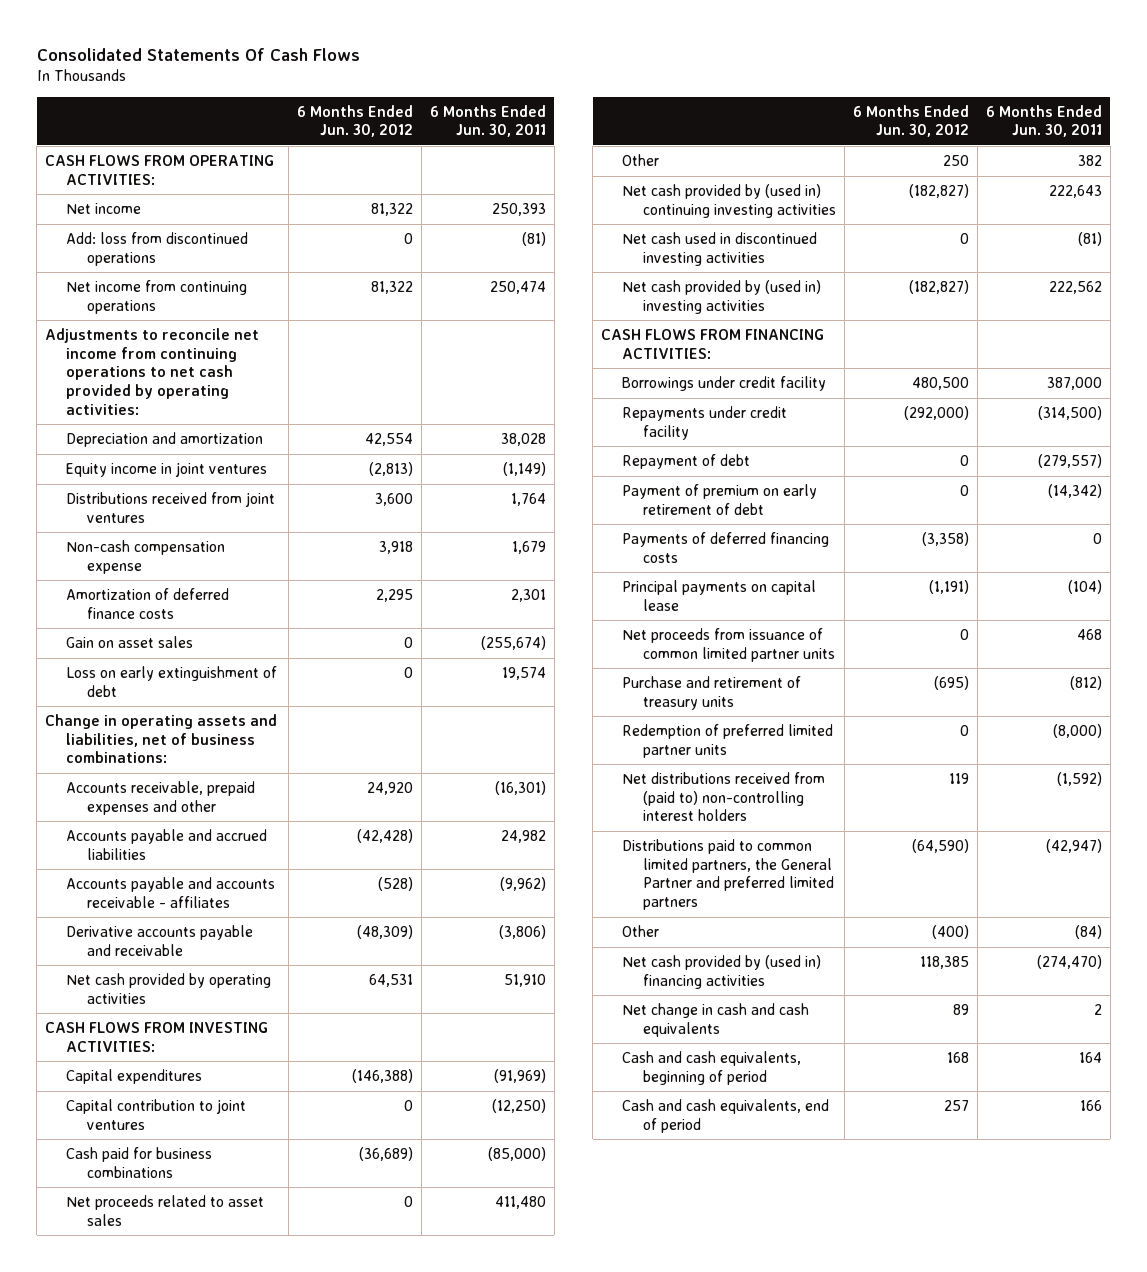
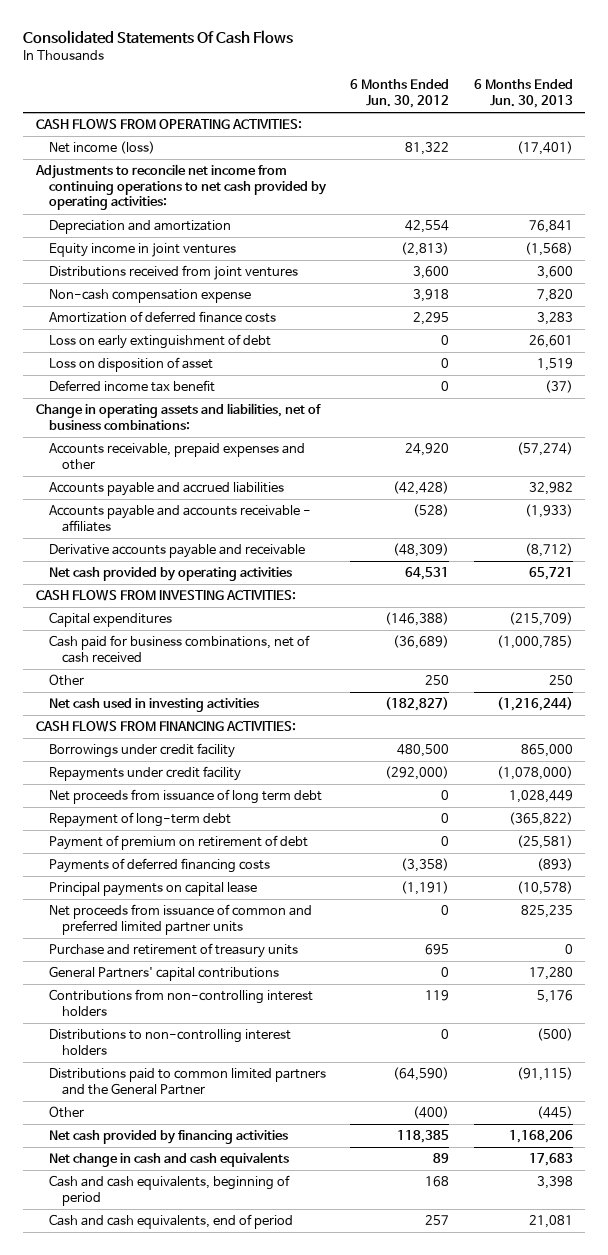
- | 6 Months Ended Jun. 30, 2012 | 6 Months Ended Jun. 30, 2011
+ | 6 Months Ended Jun. 30, 2012 | 6 Months Ended Jun. 30, 2013
- Net income | 81,322 | 250,393
- Add: loss from discontinued operations | 0 | (81)
- Net income from continuing operations | 81,322 | 250,474
+ Net income (loss) | 81,322 | (17,401)
- Gain on asset sales | 0 | (255,674)
+ Loss on disposition of asset | 0 | 1,519
+ Deferred income tax benefit | 0 | (37)
- Capital contribution to joint ventures | 0 | (12,250)
- Cash paid for business combinations | (36,689) | (85,000)
- Net proceeds related to asset sales | 0 | 411,480
+ Cash paid for business combinations, net of cash received | (36,689) | (1,000,785)
- Net cash provided by (used in) continuing investing activities | (182,827) | 222,643
- Net cash used in discontinued investing activities | 0 | (81)
- Net cash provided by (used in) investing activities | (182,827) | 222,562
+ Net cash used in investing activities | (182,827) | (1,216,244)
- Repayment of debt | 0 | (279,557)
- Payment of premium on early retirement of debt | 0 | (14,342)
+ Net proceeds from issuance of long term debt | 0 | 1,028,449
+ Repayment of long-term debt | 0 | (365,822)
+ Payment of premium on retirement of debt | 0 | (25,581)
- Net proceeds from issuance of common limited partner units | 0 | 468
- Purchase and retirement of treasury units | (695) | (812)
- Redemption of preferred limited partner units | 0 | (8,000)
- Net distributions received from (paid to) non-controlling interest holders | 119 | (1,592)
- Distributions paid to common limited partners, the General Partner and preferred limited partners | (64,590) | (42,947)
+ Net proceeds from issuance of common and preferred limited partner units | 0 | 825,235
+ Purchase and retirement of treasury units | 695 | 0
+ General Partners' capital contributions | 0 | 17,280
+ Contributions from non-controlling interest holders | 119 | 5,176
+ Distributions to non-controlling interest holders | 0 | (500)
+ Distributions paid to common limited partners and the General Partner | (64,590) | (91,115)
- Net cash provided by (used in) financing activities | 118,385 | (274,470)
+ Net cash provided by financing activities | 118,385 | 1,168,206

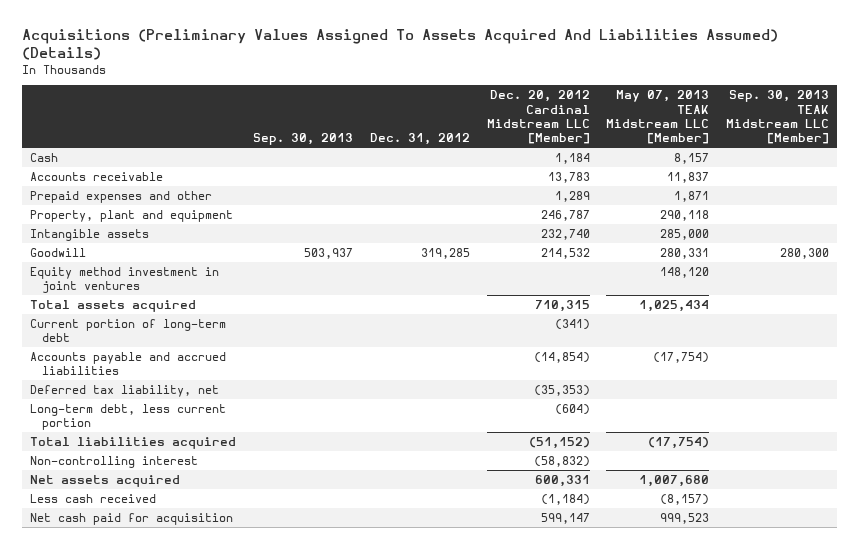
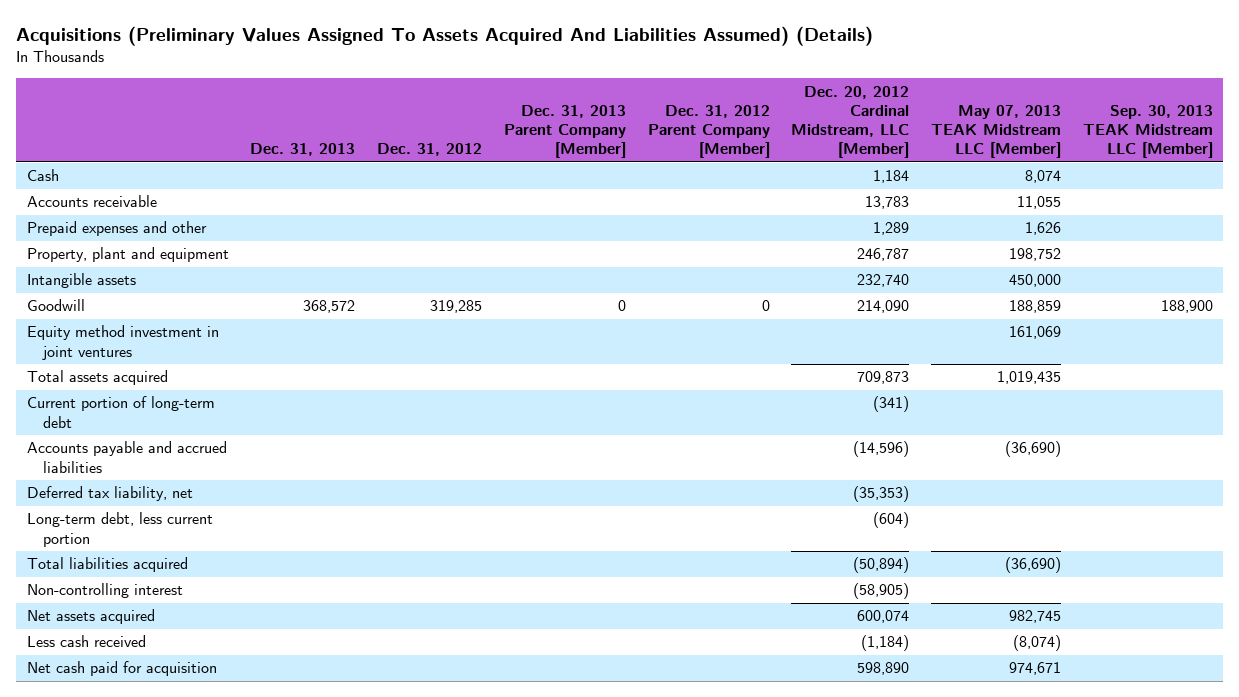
- | Sep. 30, 2013 | Dec. 31, 2012 | Dec. 20, 2012 Cardinal Midstream LLC [Member] | May 07, 2013 TEAK Midstream LLC [Member] | Sep. 30, 2013 TEAK Midstream LLC [Member]
+ | Dec. 31, 2013 | Dec. 31, 2012 | Dec. 31, 2013 Parent Company [Member] | Dec. 31, 2012 Parent Company [Member] | Dec. 20, 2012 Cardinal Midstream, LLC [Member] | May 07, 2013 TEAK Midstream LLC [Member] | Sep. 30, 2013 TEAK Midstream LLC [Member]
- Cash | | | 1,184 | 8,157 |
- Accounts receivable | | | 13,783 | 11,837 |
- Prepaid expenses and other | | | 1,289 | 1,871 |
- Property, plant and equipment | | | 246,787 | 290,118 |
- Intangible assets | | | 232,740 | 285,000 |
- Goodwill | 503,937 | 319,285 | 214,532 | 280,331 | 280,300
- Equity method investment in joint ventures | | | | 148,120 |
- Total assets acquired | | | 710,315 | 1,025,434 |
+ Cash | | | | | 1,184 | 8,074 |
+ Accounts receivable | | | | | 13,783 | 11,055 |
+ Prepaid expenses and other | | | | | 1,289 | 1,626 |
+ Property, plant and equipment | | | | | 246,787 | 198,752 |
+ Intangible assets | | | | | 232,740 | 450,000 |
+ Goodwill | 368,572 | 319,285 | 0 | 0 | 214,090 | 188,859 | 188,900
+ Equity method investment in joint ventures | | | | | | 161,069 |
+ Total assets acquired | | | | | 709,873 | 1,019,435 |
- Accounts payable and accrued liabilities | | | (14,854) | (17,754) |
+ Accounts payable and accrued liabilities | | | | | (14,596) | (36,690) |
- Total liabilities acquired | | | (51,152) | (17,754) |
+ Total liabilities acquired | | | | | (50,894) | (36,690) |
- Net assets acquired | | | 600,331 | 1,007,680 |
- Less cash received | | | (1,184) | (8,157) |
- Net cash paid for acquisition | | | 599,147 | 999,523 |
+ Net assets acquired | | | | | 600,074 | 982,745 |
+ Less cash received | | | | | (1,184) | (8,074) |
+ Net cash paid for acquisition | | | | | 598,890 | 974,671 |

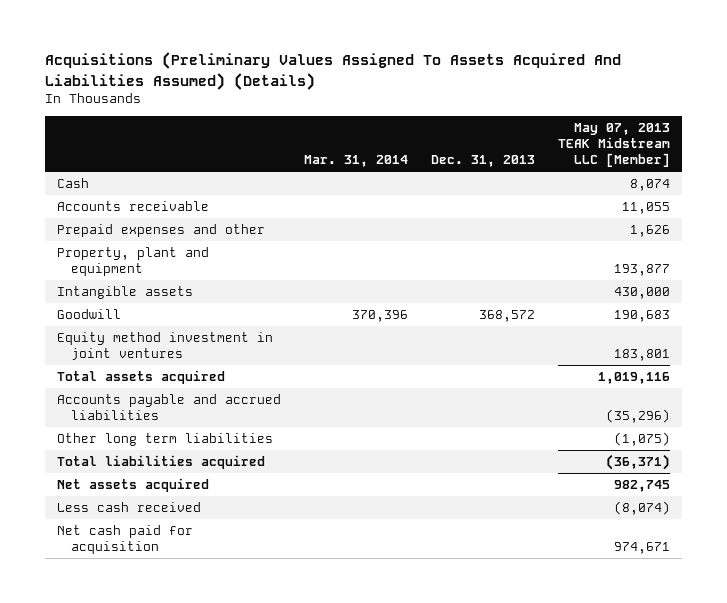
- | Dec. 31, 2013 | Dec. 31, 2012 | Dec. 31, 2013 Parent Company [Member] | Dec. 31, 2012 Parent Company [Member] | Dec. 20, 2012 Cardinal Midstream, LLC [Member] | May 07, 2013 TEAK Midstream LLC [Member] | Sep. 30, 2013 TEAK Midstream LLC [Member]
+ | Mar. 31, 2014 | Dec. 31, 2013 | May 07, 2013 TEAK Midstream LLC [Member]
- Property, plant and equipment | | | | | 246,787 | 198,752 |
- Intangible assets | | | | | 232,740 | 450,000 |
- Goodwill | 368,572 | 319,285 | 0 | 0 | 214,090 | 188,859 | 188,900
- Equity method investment in joint ventures | | | | | | 161,069 |
- Total assets acquired | | | | | 709,873 | 1,019,435 |
- Current portion of long-term debt | | | | | (341) | |
- Accounts payable and accrued liabilities | | | | | (14,596) | (36,690) |
- Deferred tax liability, net | | | | | (35,353) | |
- Long-term debt, less current portion | | | | | (604) | |
- Total liabilities acquired | | | | | (50,894) | (36,690) |
- Non-controlling interest | | | | | (58,905) | |
+ Property, plant and equipment | | | 193,877
+ Intangible assets | | | 430,000
+ Goodwill | 370,396 | 368,572 | 190,683
+ Equity method investment in joint ventures | | | 183,801
+ Total assets acquired | | | 1,019,116
+ Accounts payable and accrued liabilities | | | (35,296)
+ Other long term liabilities | | | (1,075)
+ Total liabilities acquired | | | (36,371)

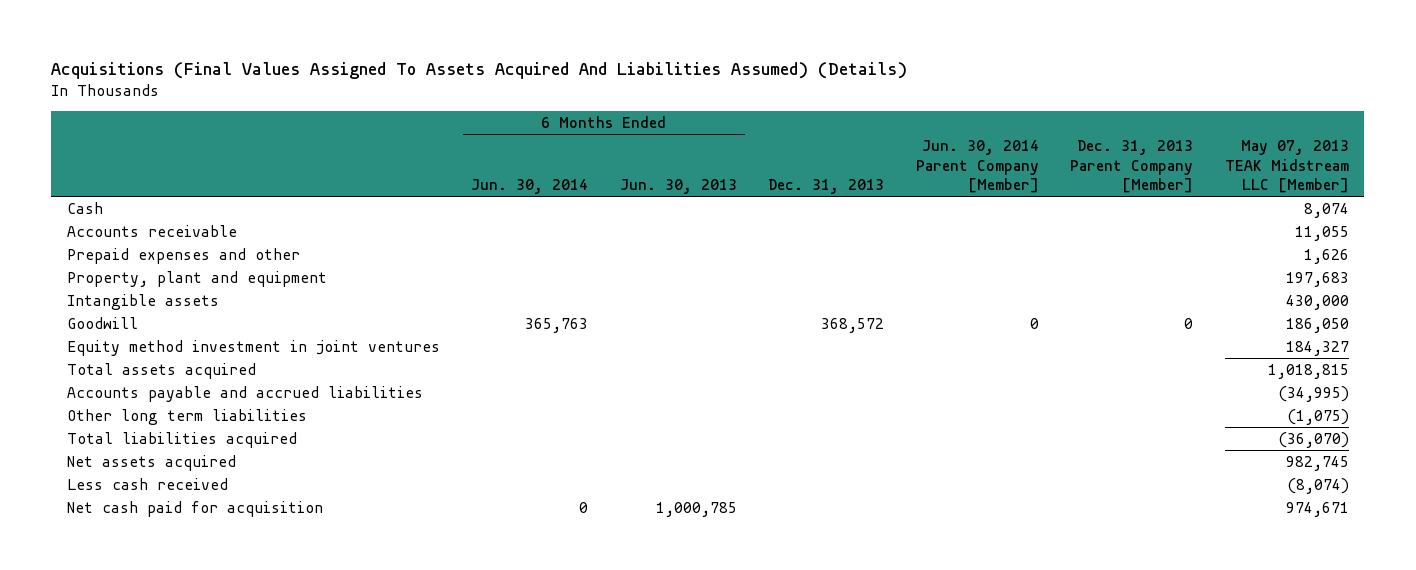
- Acquisitions (Preliminary Values Assigned To Assets Acquired And Liabilities Assumed) (Details)
+ Acquisitions (Final Values Assigned To Assets Acquired And Liabilities Assumed) (Details)
- | Mar. 31, 2014 | Dec. 31, 2013 | May 07, 2013 TEAK Midstream LLC [Member]
+ | 6 Months Ended Jun. 30, 2014 | 6 Months Ended Jun. 30, 2013 | Dec. 31, 2013 | Jun. 30, 2014 Parent Company [Member] | Dec. 31, 2013 Parent Company [Member] | May 07, 2013 TEAK Midstream LLC [Member]
- Property, plant and equipment | | | 193,877
+ Property, plant and equipment | | | | | | 197,683
- Goodwill | 370,396 | 368,572 | 190,683
- Equity method investment in joint ventures | | | 183,801
- Total assets acquired | | | 1,019,116
- Accounts payable and accrued liabilities | | | (35,296)
+ Goodwill | 365,763 | | 368,572 | 0 | 0 | 186,050
+ Equity method investment in joint ventures | | | | | | 184,327
+ Total assets acquired | | | | | | 1,018,815
+ Accounts payable and accrued liabilities | | | | | | (34,995)
- Total liabilities acquired | | | (36,371)
+ Total liabilities acquired | | | | | | (36,070)

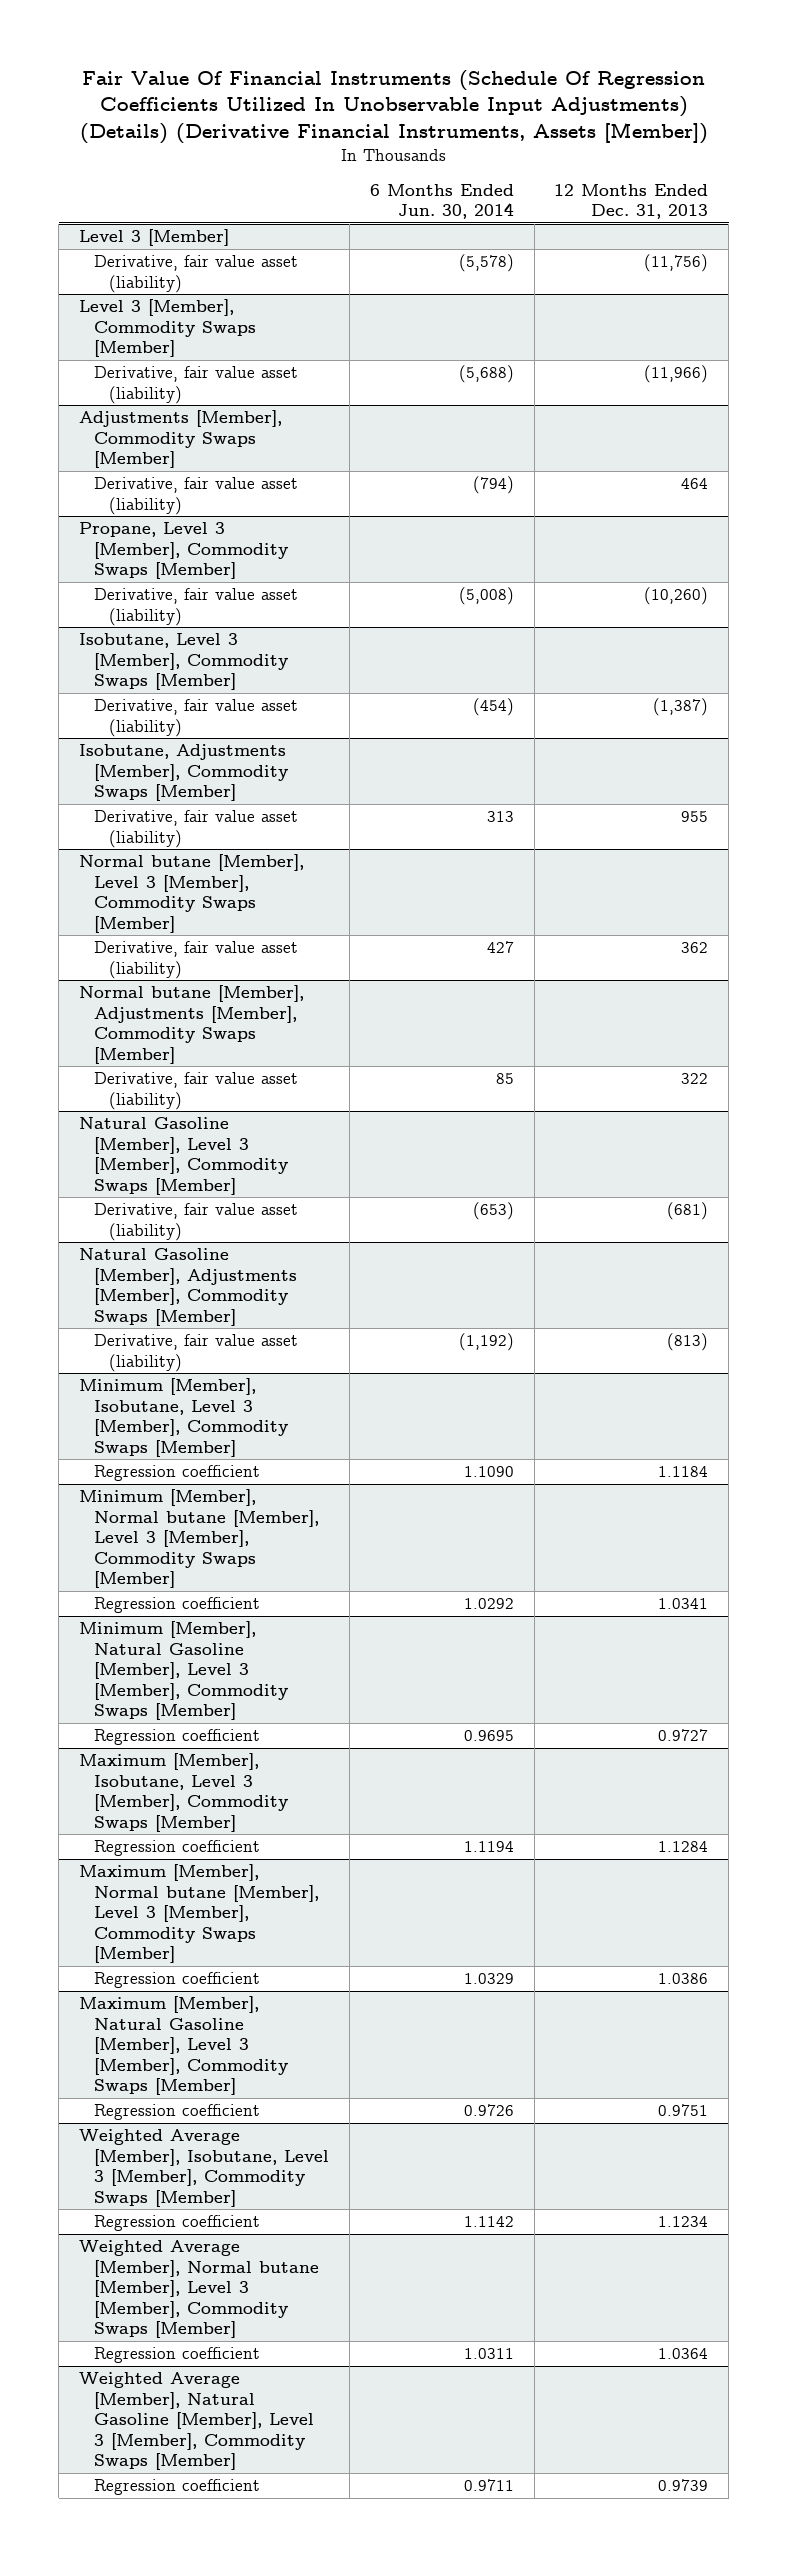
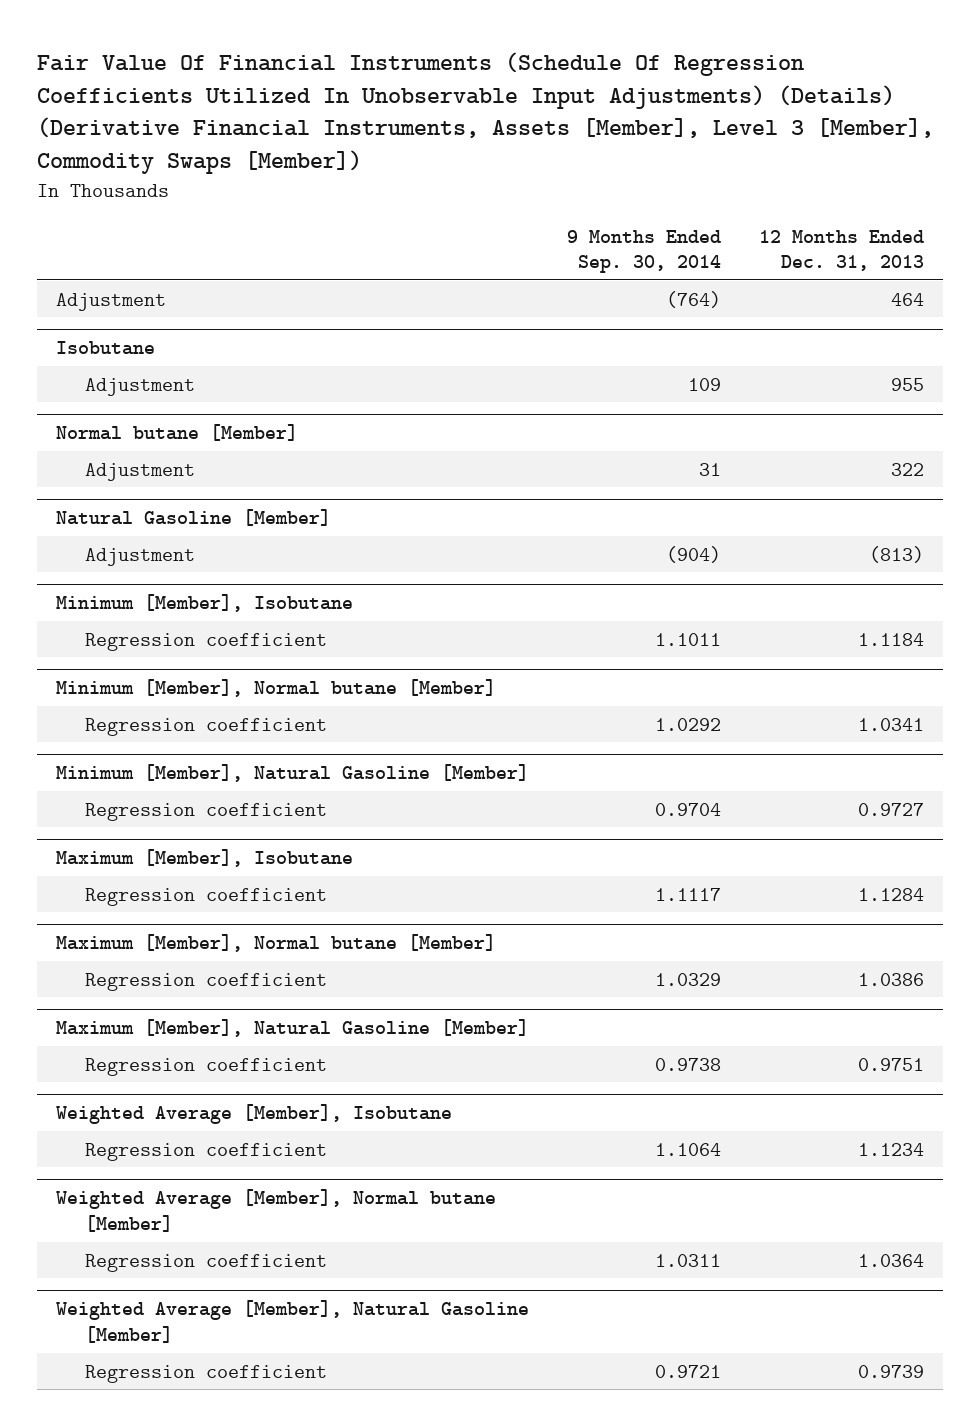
- Fair Value Of Financial Instruments (Schedule Of Regression Coefficients Utilized In Unobservable Input Adjustments) (Details) (Derivative Financial Instruments, Assets [Member])
+ Fair Value Of Financial Instruments (Schedule Of Regression Coefficients Utilized In Unobservable Input Adjustments) (Details) (Derivative Financial Instruments, Assets [Member], Level 3 [Member], Commodity Swaps [Member])
- | 6 Months Ended Jun. 30, 2014 | 12 Months Ended Dec. 31, 2013
+ | 9 Months Ended Sep. 30, 2014 | 12 Months Ended Dec. 31, 2013
- Level 3 [Member]
- Derivative, fair value asset (liability) | (5,578) | (11,756)
- Level 3 [Member], Commodity Swaps [Member]
- Derivative, fair value asset (liability) | (5,688) | (11,966)
- Adjustments [Member], Commodity Swaps [Member]
- Derivative, fair value asset (liability) | (794) | 464
- Propane, Level 3 [Member], Commodity Swaps [Member]
- Derivative, fair value asset (liability) | (5,008) | (10,260)
- Isobutane, Level 3 [Member], Commodity Swaps [Member]
- Derivative, fair value asset (liability) | (454) | (1,387)
- Isobutane, Adjustments [Member], Commodity Swaps [Member]
- Derivative, fair value asset (liability) | 313 | 955
- Normal butane [Member], Level 3 [Member], Commodity Swaps [Member]
- Derivative, fair value asset (liability) | 427 | 362
- Normal butane [Member], Adjustments [Member], Commodity Swaps [Member]
- Derivative, fair value asset (liability) | 85 | 322
- Natural Gasoline [Member], Level 3 [Member], Commodity Swaps [Member]
- Derivative, fair value asset (liability) | (653) | (681)
- Natural Gasoline [Member], Adjustments [Member], Commodity Swaps [Member]
- Derivative, fair value asset (liability) | (1,192) | (813)
- Minimum [Member], Isobutane, Level 3 [Member], Commodity Swaps [Member]
+ Adjustment | (764) | 464
+ Isobutane
+ Adjustment | 109 | 955
+ Normal butane [Member]
+ Adjustment | 31 | 322
+ Natural Gasoline [Member]
+ Adjustment | (904) | (813)
+ Minimum [Member], Isobutane
- Minimum [Member], Normal butane [Member], Level 3 [Member], Commodity Swaps [Member]
+ Minimum [Member], Normal butane [Member]
- Minimum [Member], Natural Gasoline [Member], Level 3 [Member], Commodity Swaps [Member]
+ Minimum [Member], Natural Gasoline [Member]
- Maximum [Member], Isobutane, Level 3 [Member], Commodity Swaps [Member]
+ Maximum [Member], Isobutane
- Maximum [Member], Normal butane [Member], Level 3 [Member], Commodity Swaps [Member]
+ Maximum [Member], Normal butane [Member]
- Maximum [Member], Natural Gasoline [Member], Level 3 [Member], Commodity Swaps [Member]
+ Maximum [Member], Natural Gasoline [Member]
- Weighted Average [Member], Isobutane, Level 3 [Member], Commodity Swaps [Member]
+ Weighted Average [Member], Isobutane
- Weighted Average [Member], Normal butane [Member], Level 3 [Member], Commodity Swaps [Member]
+ Weighted Average [Member], Normal butane [Member]
- Weighted Average [Member], Natural Gasoline [Member], Level 3 [Member], Commodity Swaps [Member]
+ Weighted Average [Member], Natural Gasoline [Member]

